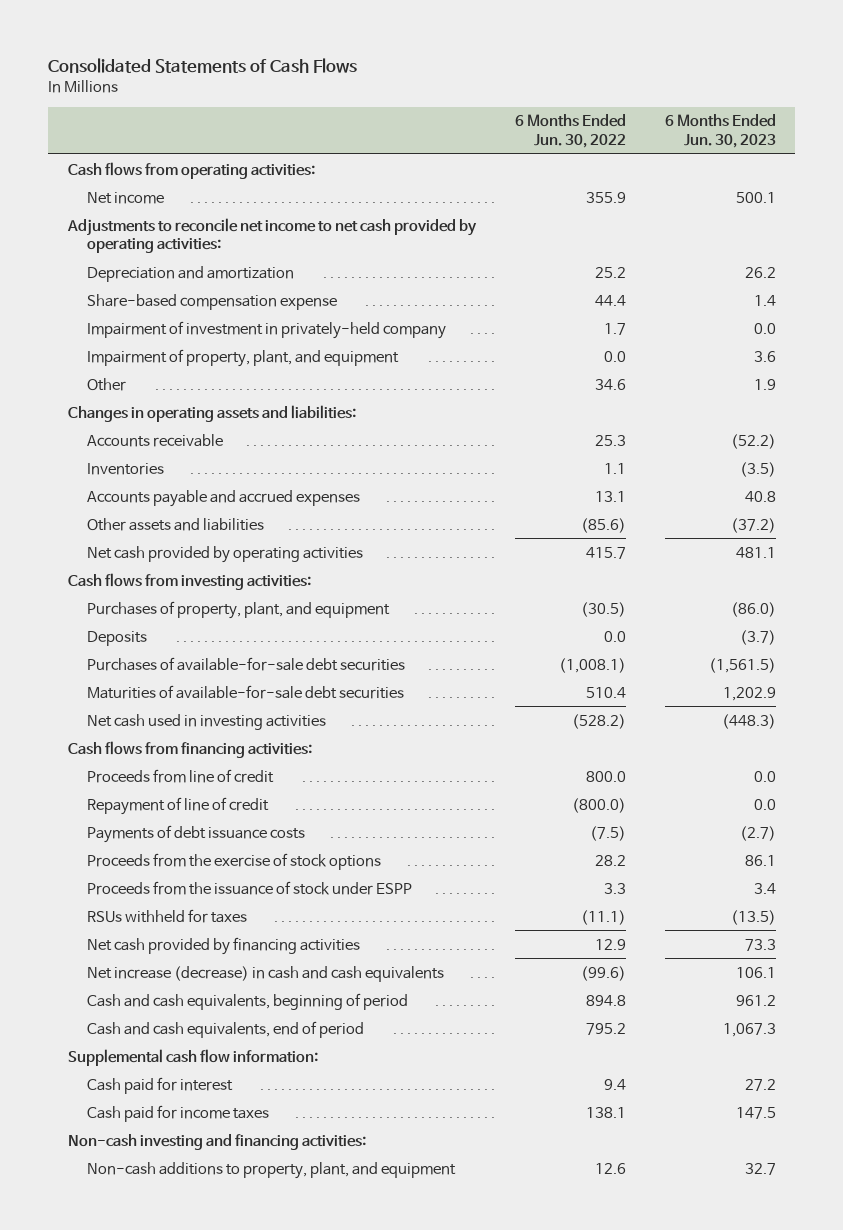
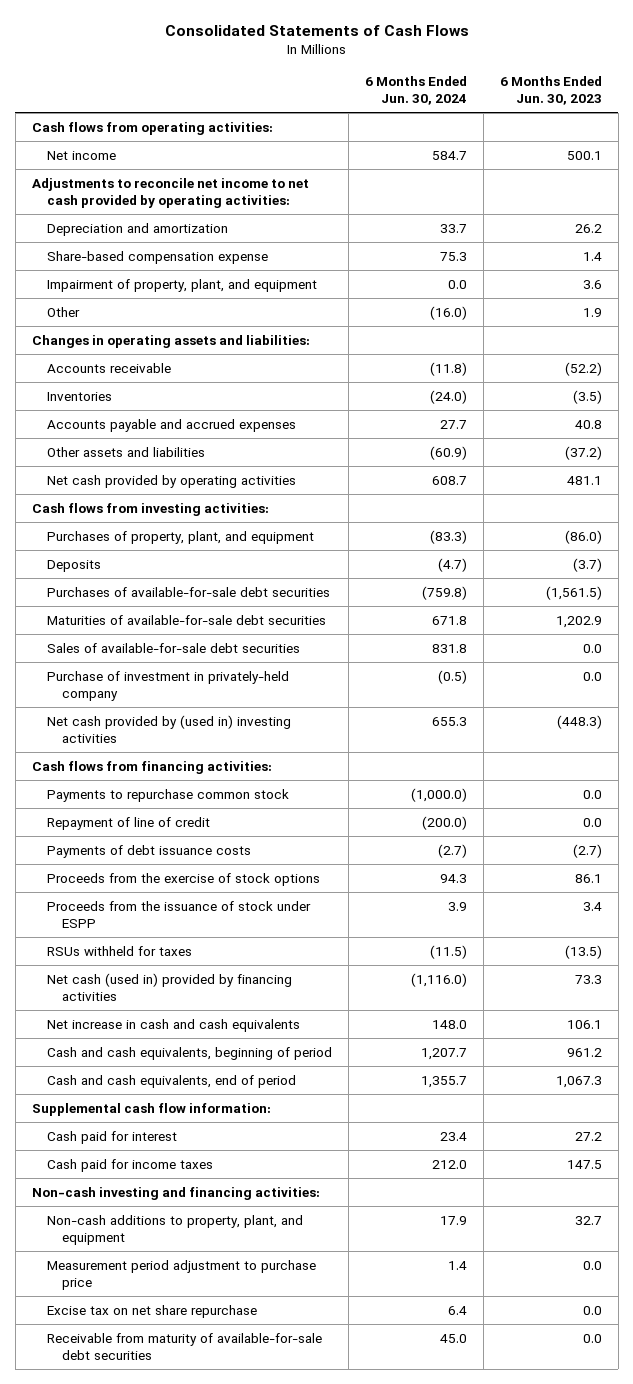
- | 6 Months Ended Jun. 30, 2022 | 6 Months Ended Jun. 30, 2023
+ | 6 Months Ended Jun. 30, 2024 | 6 Months Ended Jun. 30, 2023
- Impairment of investment in privately-held company | 1.7 | 0.0
- Net cash used in investing activities | (528.2) | (448.3)
+ Sales of available-for-sale debt securities | 831.8 | 0.0
+ Purchase of investment in privately-held company | (0.5) | 0.0
+ Net cash provided by (used in) investing activities | 655.3 | (448.3)
- Proceeds from line of credit | 800.0 | 0.0
+ Payments to repurchase common stock | (1,000.0) | 0.0
- Net cash provided by financing activities | 12.9 | 73.3
- Net increase (decrease) in cash and cash equivalents | (99.6) | 106.1
+ Net cash (used in) provided by financing activities | (1,116.0) | 73.3
+ Net increase in cash and cash equivalents | 148.0 | 106.1
+ Measurement period adjustment to purchase price | 1.4 | 0.0
+ Excise tax on net share repurchase | 6.4 | 0.0
+ Receivable from maturity of available-for-sale debt securities | 45.0 | 0.0

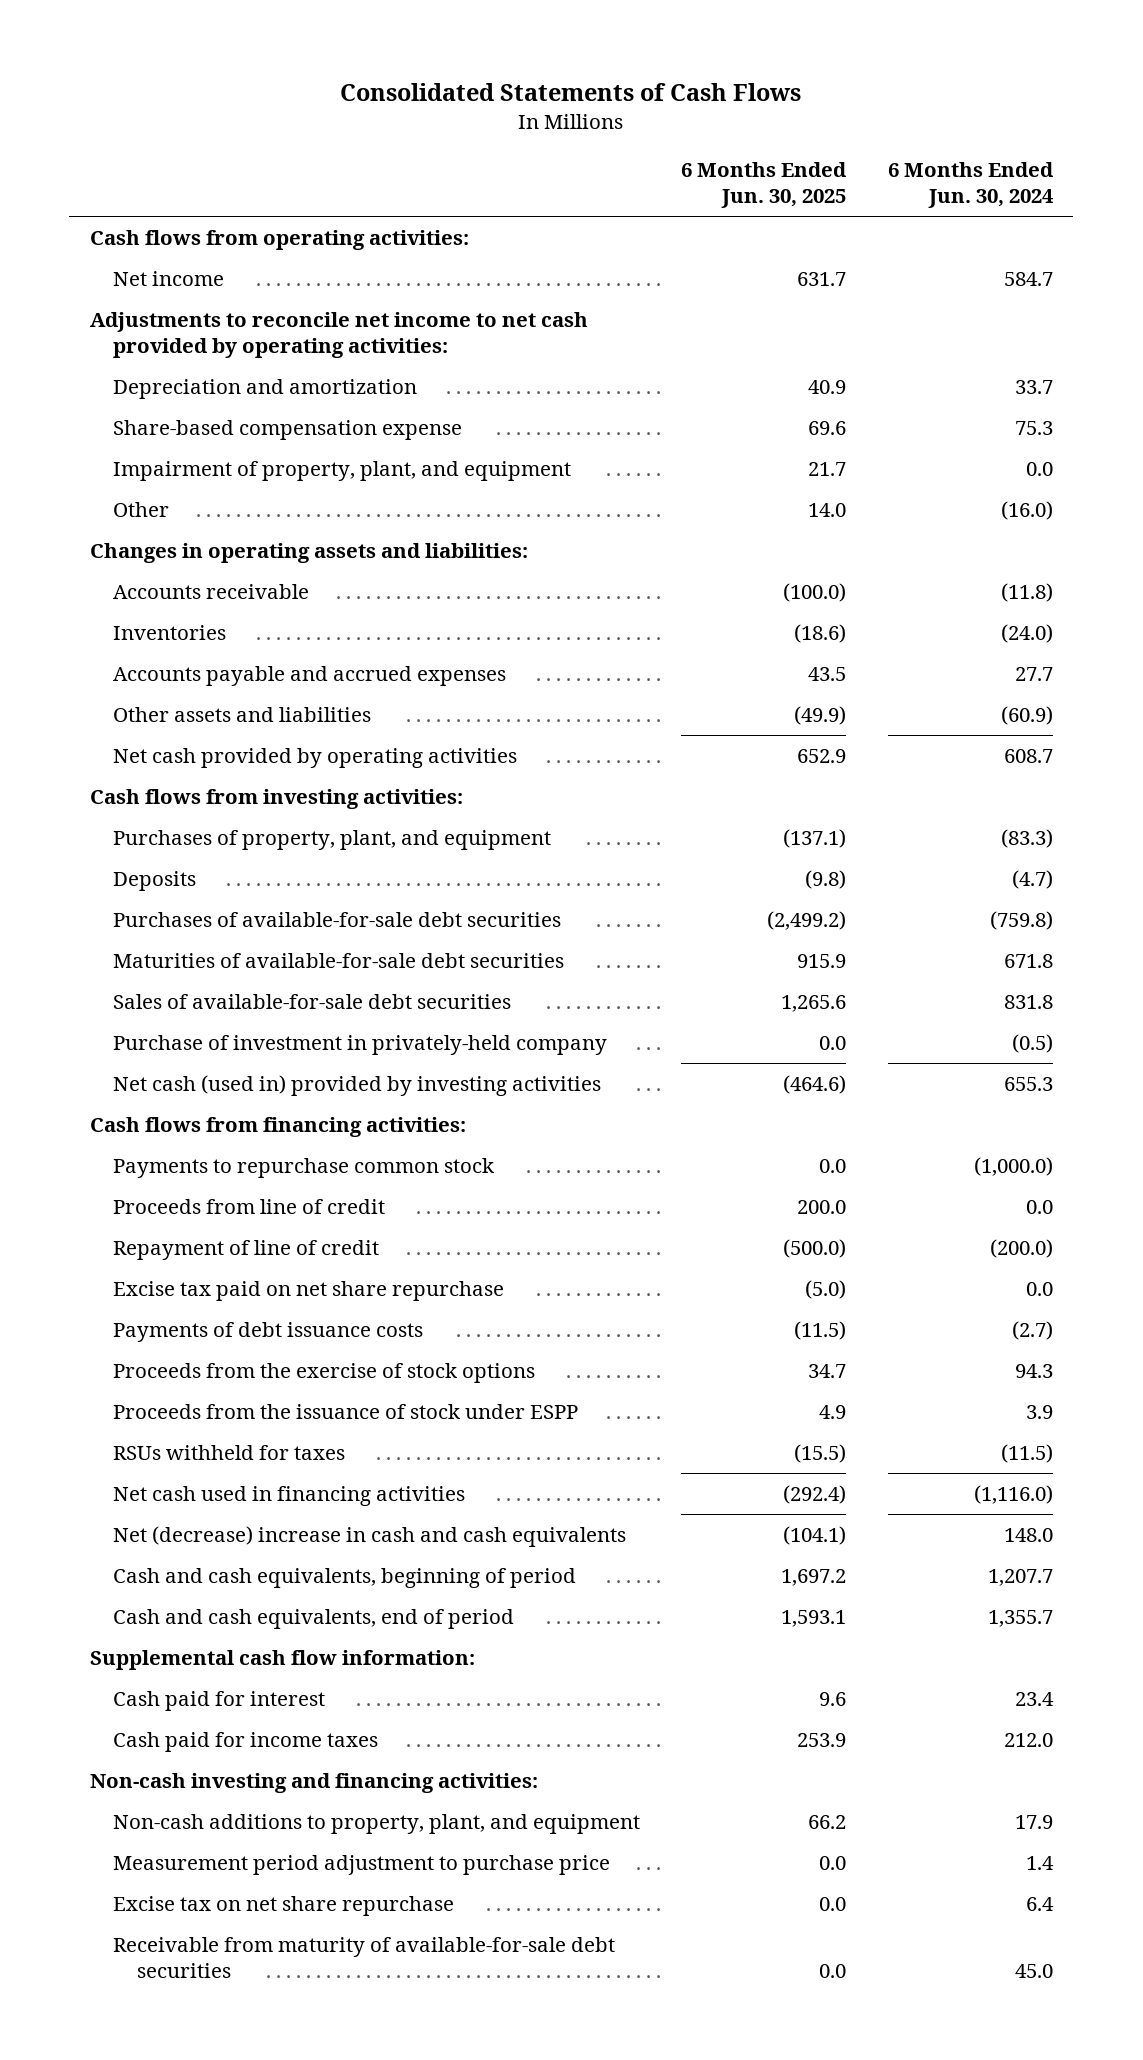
- | 6 Months Ended Jun. 30, 2024 | 6 Months Ended Jun. 30, 2023
+ | 6 Months Ended Jun. 30, 2025 | 6 Months Ended Jun. 30, 2024
- Net cash provided by (used in) investing activities | 655.3 | (448.3)
+ Net cash (used in) provided by investing activities | (464.6) | 655.3
+ Proceeds from line of credit | 200.0 | 0.0
+ Excise tax paid on net share repurchase | (5.0) | 0.0
- Net cash (used in) provided by financing activities | (1,116.0) | 73.3
- Net increase in cash and cash equivalents | 148.0 | 106.1
+ Net cash used in financing activities | (292.4) | (1,116.0)
+ Net (decrease) increase in cash and cash equivalents | (104.1) | 148.0

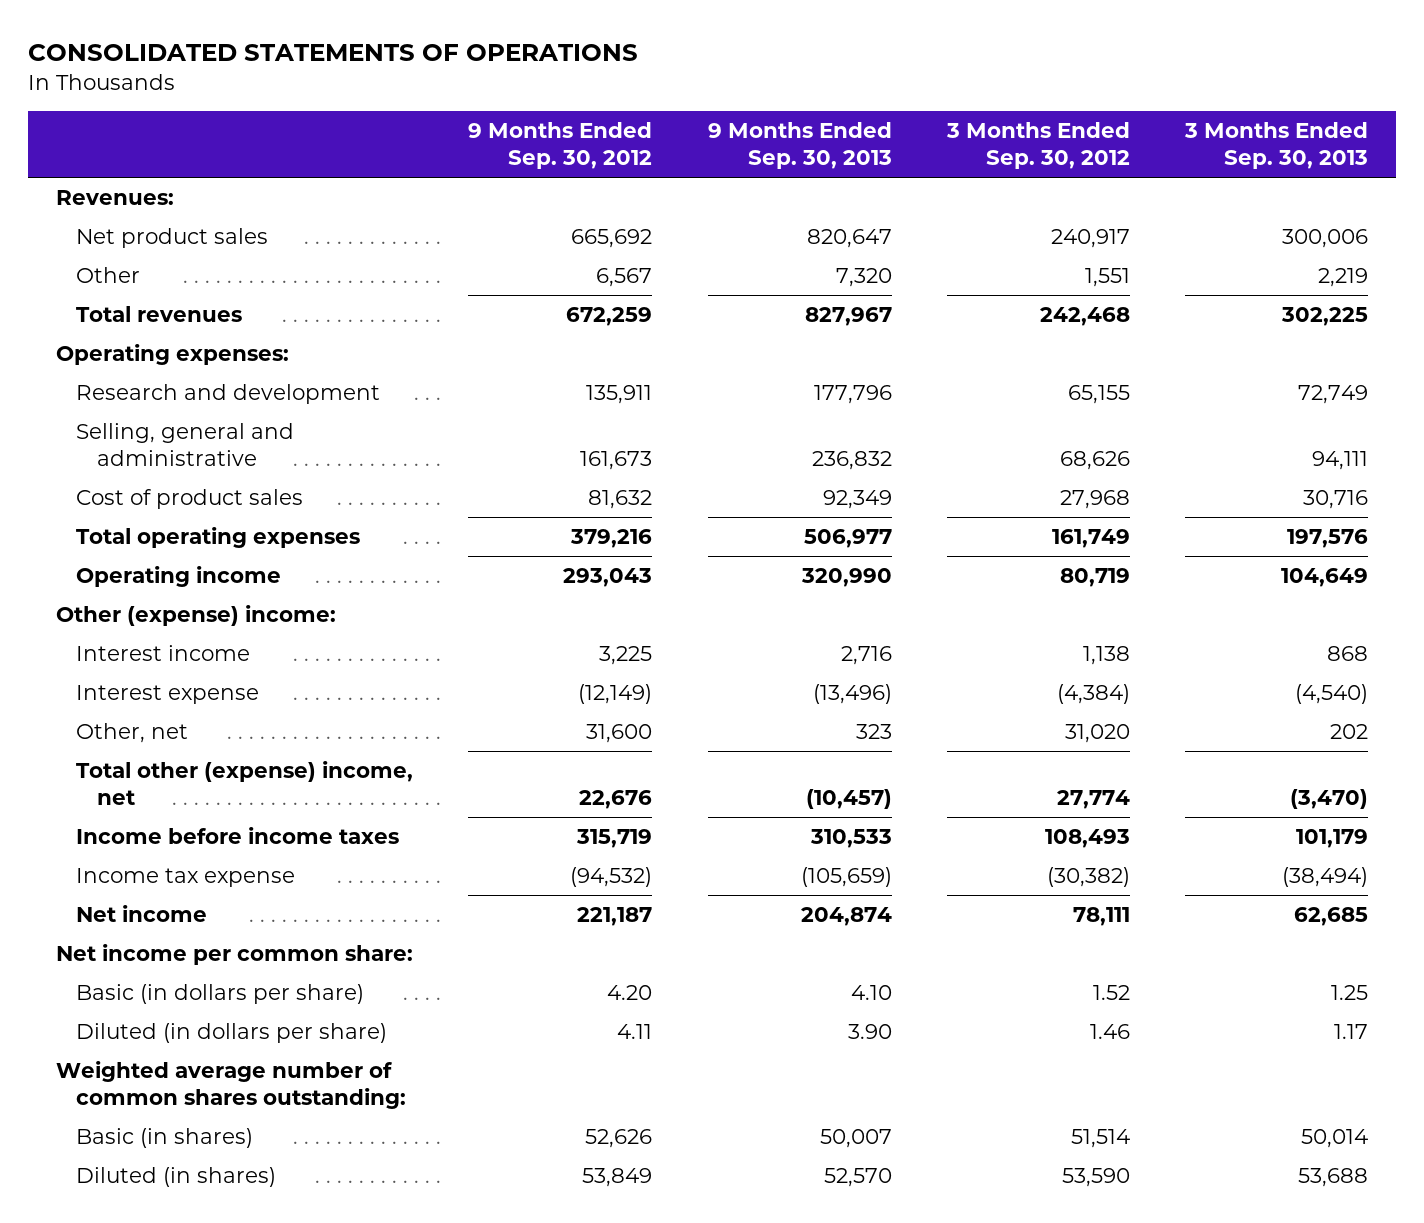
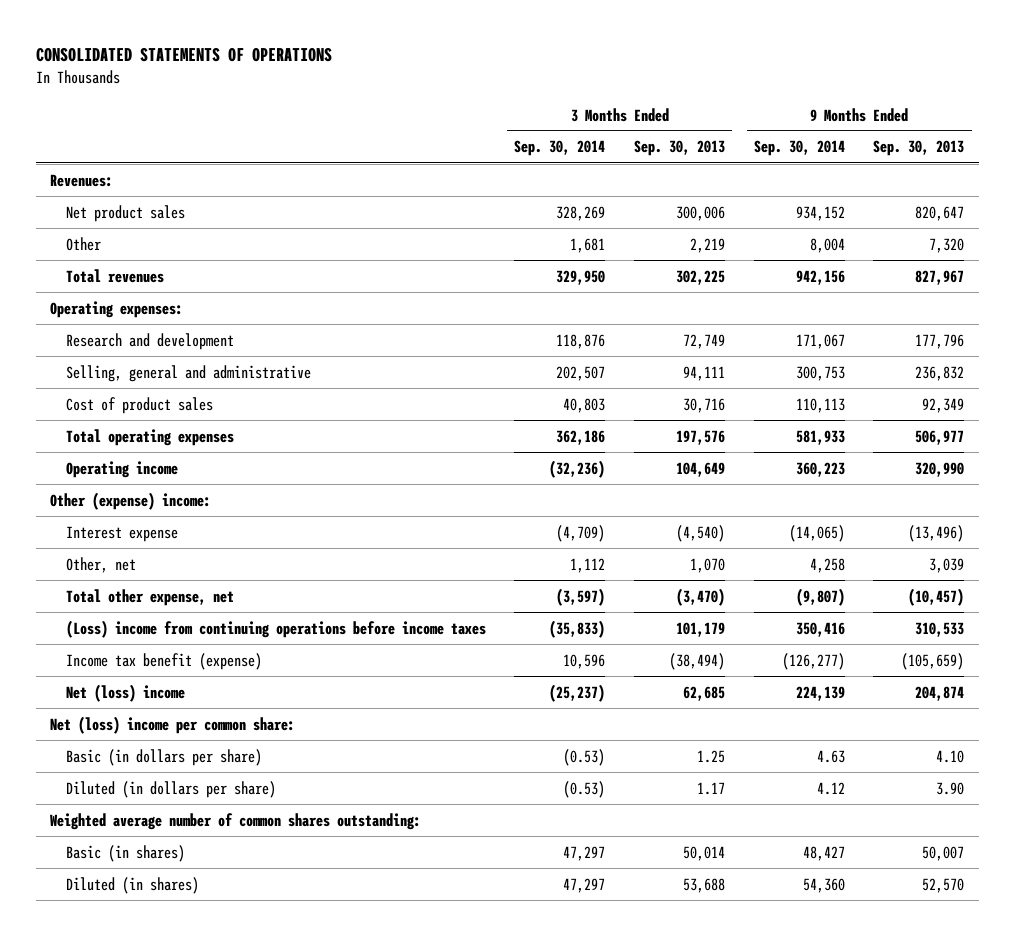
- | 9 Months Ended Sep. 30, 2012 | 9 Months Ended Sep. 30, 2013 | 3 Months Ended Sep. 30, 2012 | 3 Months Ended Sep. 30, 2013
+ | 3 Months Ended Sep. 30, 2014 | 3 Months Ended Sep. 30, 2013 | 9 Months Ended Sep. 30, 2014 | 9 Months Ended Sep. 30, 2013
- Interest income | 3,225 | 2,716 | 1,138 | 868
- Other, net | 31,600 | 323 | 31,020 | 202
- Total other (expense) income, net | 22,676 | (10,457) | 27,774 | (3,470)
- Income before income taxes | 315,719 | 310,533 | 108,493 | 101,179
- Income tax expense | (94,532) | (105,659) | (30,382) | (38,494)
- Net income | 221,187 | 204,874 | 78,111 | 62,685
- Net income per common share:
+ Other, net | 1,112 | 1,070 | 4,258 | 3,039
+ Total other expense, net | (3,597) | (3,470) | (9,807) | (10,457)
+ (Loss) income from continuing operations before income taxes | (35,833) | 101,179 | 350,416 | 310,533
+ Income tax benefit (expense) | 10,596 | (38,494) | (126,277) | (105,659)
+ Net (loss) income | (25,237) | 62,685 | 224,139 | 204,874
+ Net (loss) income per common share:

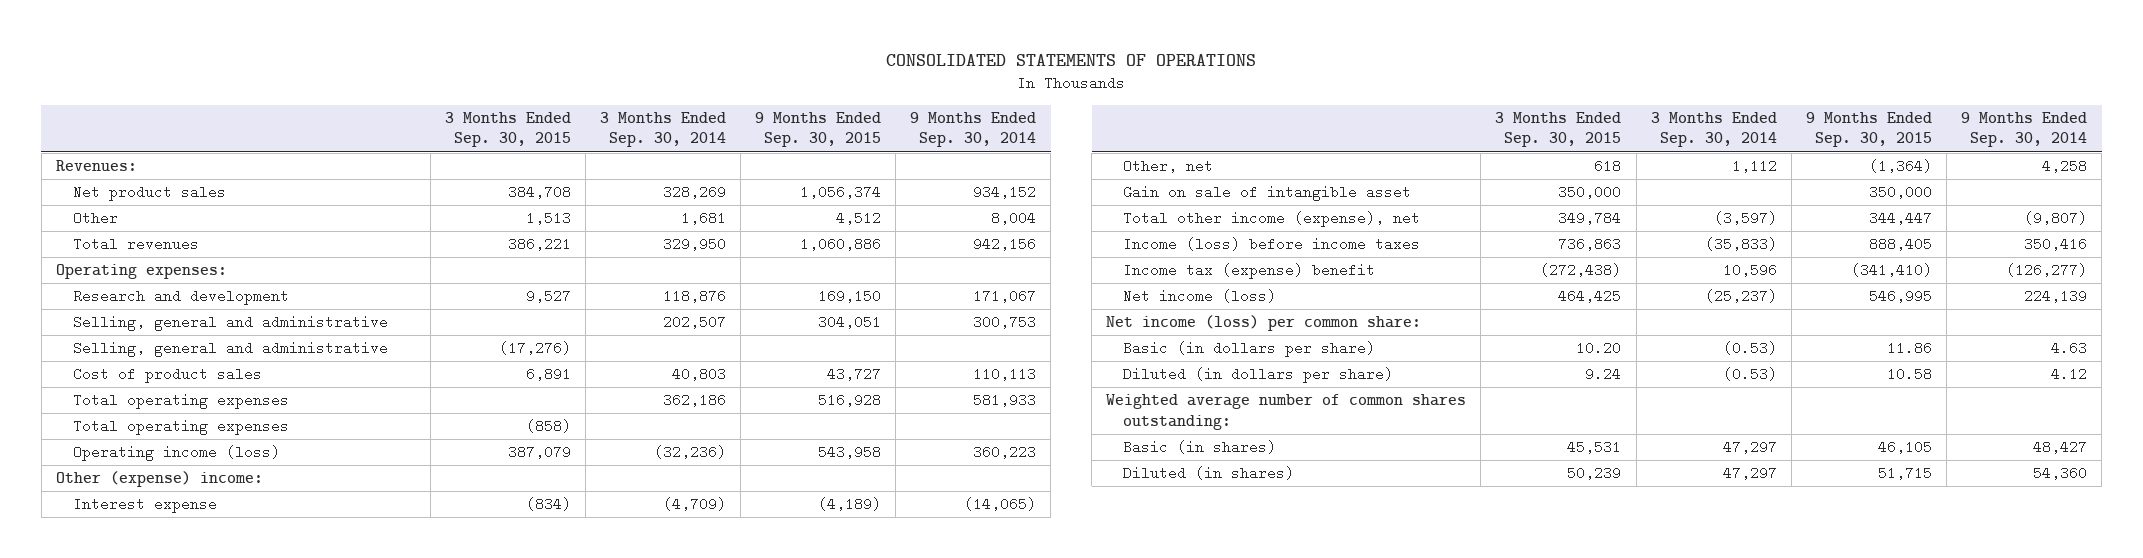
- | 3 Months Ended Sep. 30, 2014 | 3 Months Ended Sep. 30, 2013 | 9 Months Ended Sep. 30, 2014 | 9 Months Ended Sep. 30, 2013
+ | 3 Months Ended Sep. 30, 2015 | 3 Months Ended Sep. 30, 2014 | 9 Months Ended Sep. 30, 2015 | 9 Months Ended Sep. 30, 2014
+ Selling, general and administrative | (17,276) | | |
- Operating income | (32,236) | 104,649 | 360,223 | 320,990
+ Total operating expenses | (858) | | |
+ Operating income (loss) | 387,079 | (32,236) | 543,958 | 360,223
- Total other expense, net | (3,597) | (3,470) | (9,807) | (10,457)
- (Loss) income from continuing operations before income taxes | (35,833) | 101,179 | 350,416 | 310,533
- Income tax benefit (expense) | 10,596 | (38,494) | (126,277) | (105,659)
- Net (loss) income | (25,237) | 62,685 | 224,139 | 204,874
- Net (loss) income per common share:
+ Gain on sale of intangible asset | 350,000 | | 350,000 |
+ Total other income (expense), net | 349,784 | (3,597) | 344,447 | (9,807)
+ Income (loss) before income taxes | 736,863 | (35,833) | 888,405 | 350,416
+ Income tax (expense) benefit | (272,438) | 10,596 | (341,410) | (126,277)
+ Net income (loss) | 464,425 | (25,237) | 546,995 | 224,139
+ Net income (loss) per common share:

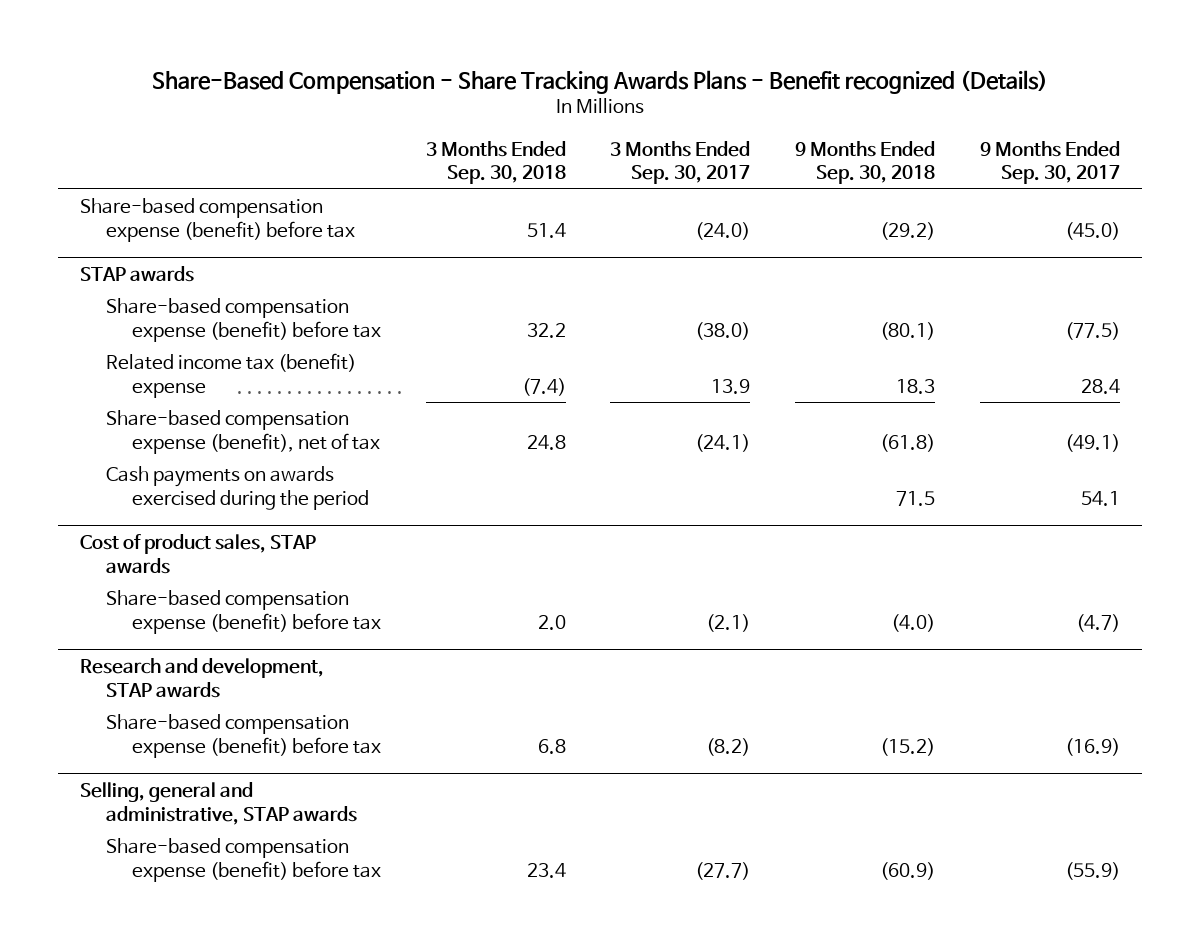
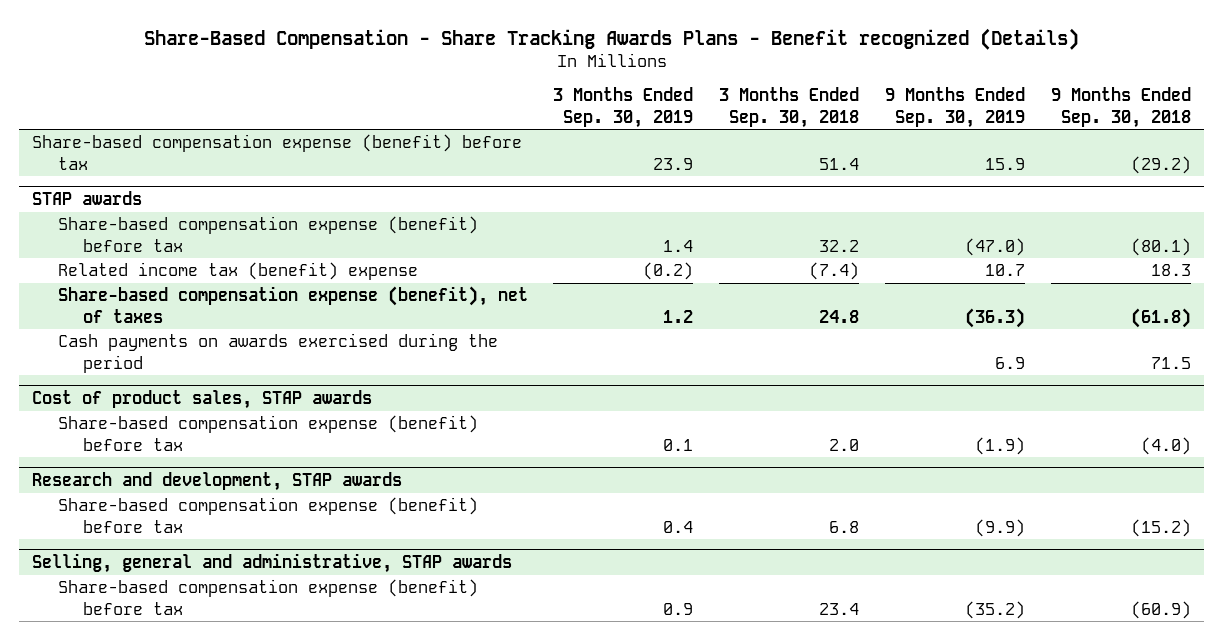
- | 3 Months Ended Sep. 30, 2018 | 3 Months Ended Sep. 30, 2017 | 9 Months Ended Sep. 30, 2018 | 9 Months Ended Sep. 30, 2017
+ | 3 Months Ended Sep. 30, 2019 | 3 Months Ended Sep. 30, 2018 | 9 Months Ended Sep. 30, 2019 | 9 Months Ended Sep. 30, 2018
@ STAP awards
- Share-based compensation expense (benefit), net of tax | 24.8 | (24.1) | (61.8) | (49.1)
+ Share-based compensation expense (benefit), net of taxes | 1.2 | 24.8 | (36.3) | (61.8)

